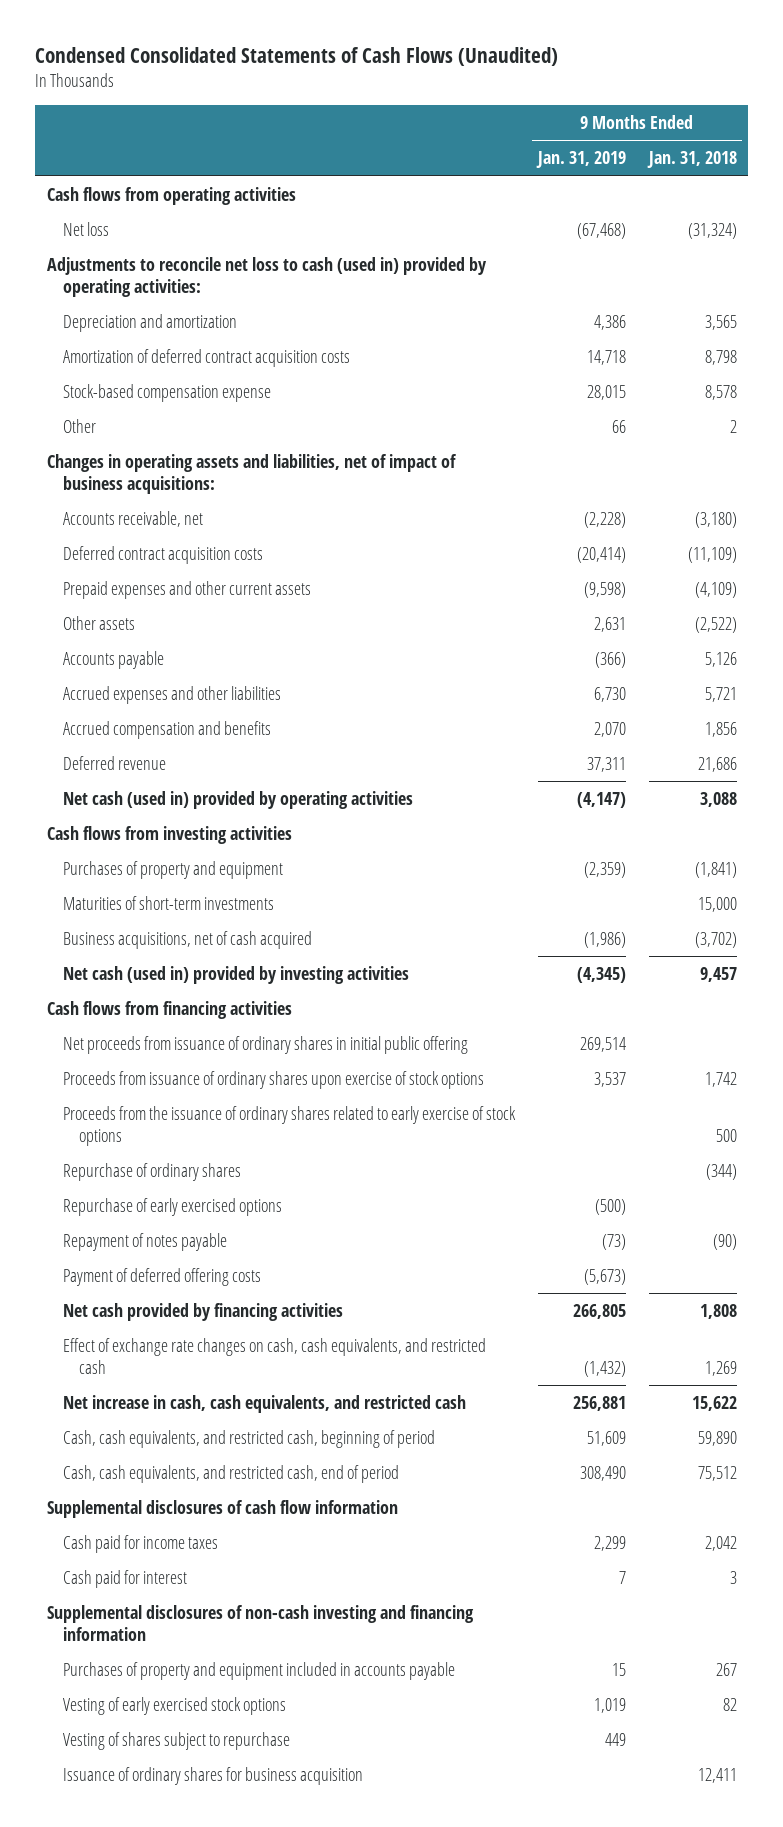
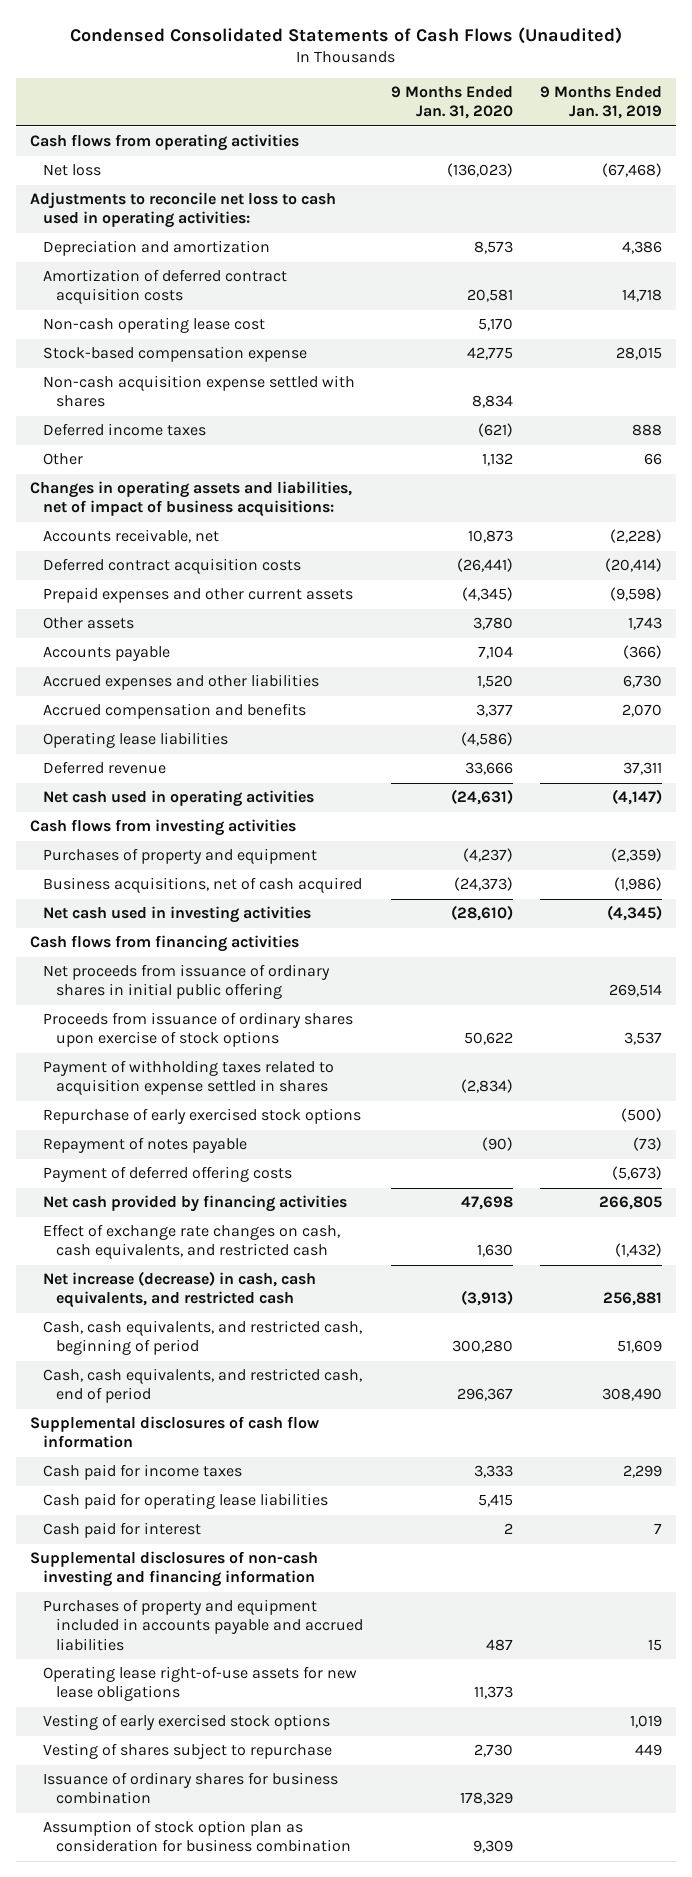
- | 9 Months Ended Jan. 31, 2019 | 9 Months Ended Jan. 31, 2018
+ | 9 Months Ended Jan. 31, 2020 | 9 Months Ended Jan. 31, 2019
- Adjustments to reconcile net loss to cash (used in) provided by operating activities:
+ Adjustments to reconcile net loss to cash used in operating activities:
+ Non-cash operating lease cost | 5,170 |
+ Non-cash acquisition expense settled with shares | 8,834 |
+ Deferred income taxes | (621) | 888
- Other assets | 2,631 | (2,522)
+ Other assets | 3,780 | 1,743
+ Operating lease liabilities | (4,586) |
- Net cash (used in) provided by operating activities | (4,147) | 3,088
+ Net cash used in operating activities | (24,631) | (4,147)
- Maturities of short-term investments | | 15,000
- Net cash (used in) provided by investing activities | (4,345) | 9,457
+ Net cash used in investing activities | (28,610) | (4,345)
- Proceeds from the issuance of ordinary shares related to early exercise of stock options | | 500
- Repurchase of ordinary shares | | (344)
- Repurchase of early exercised options | (500) |
+ Payment of withholding taxes related to acquisition expense settled in shares | (2,834) |
+ Repurchase of early exercised stock options | | (500)
- Net increase in cash, cash equivalents, and restricted cash | 256,881 | 15,622
+ Net increase (decrease) in cash, cash equivalents, and restricted cash | (3,913) | 256,881
+ Cash paid for operating lease liabilities | 5,415 |
- Purchases of property and equipment included in accounts payable | 15 | 267
+ Purchases of property and equipment included in accounts payable and accrued liabilities | 487 | 15
+ Operating lease right-of-use assets for new lease obligations | 11,373 |
- Issuance of ordinary shares for business acquisition | | 12,411
+ Issuance of ordinary shares for business combination | 178,329 |
+ Assumption of stock option plan as consideration for business combination | 9,309 |

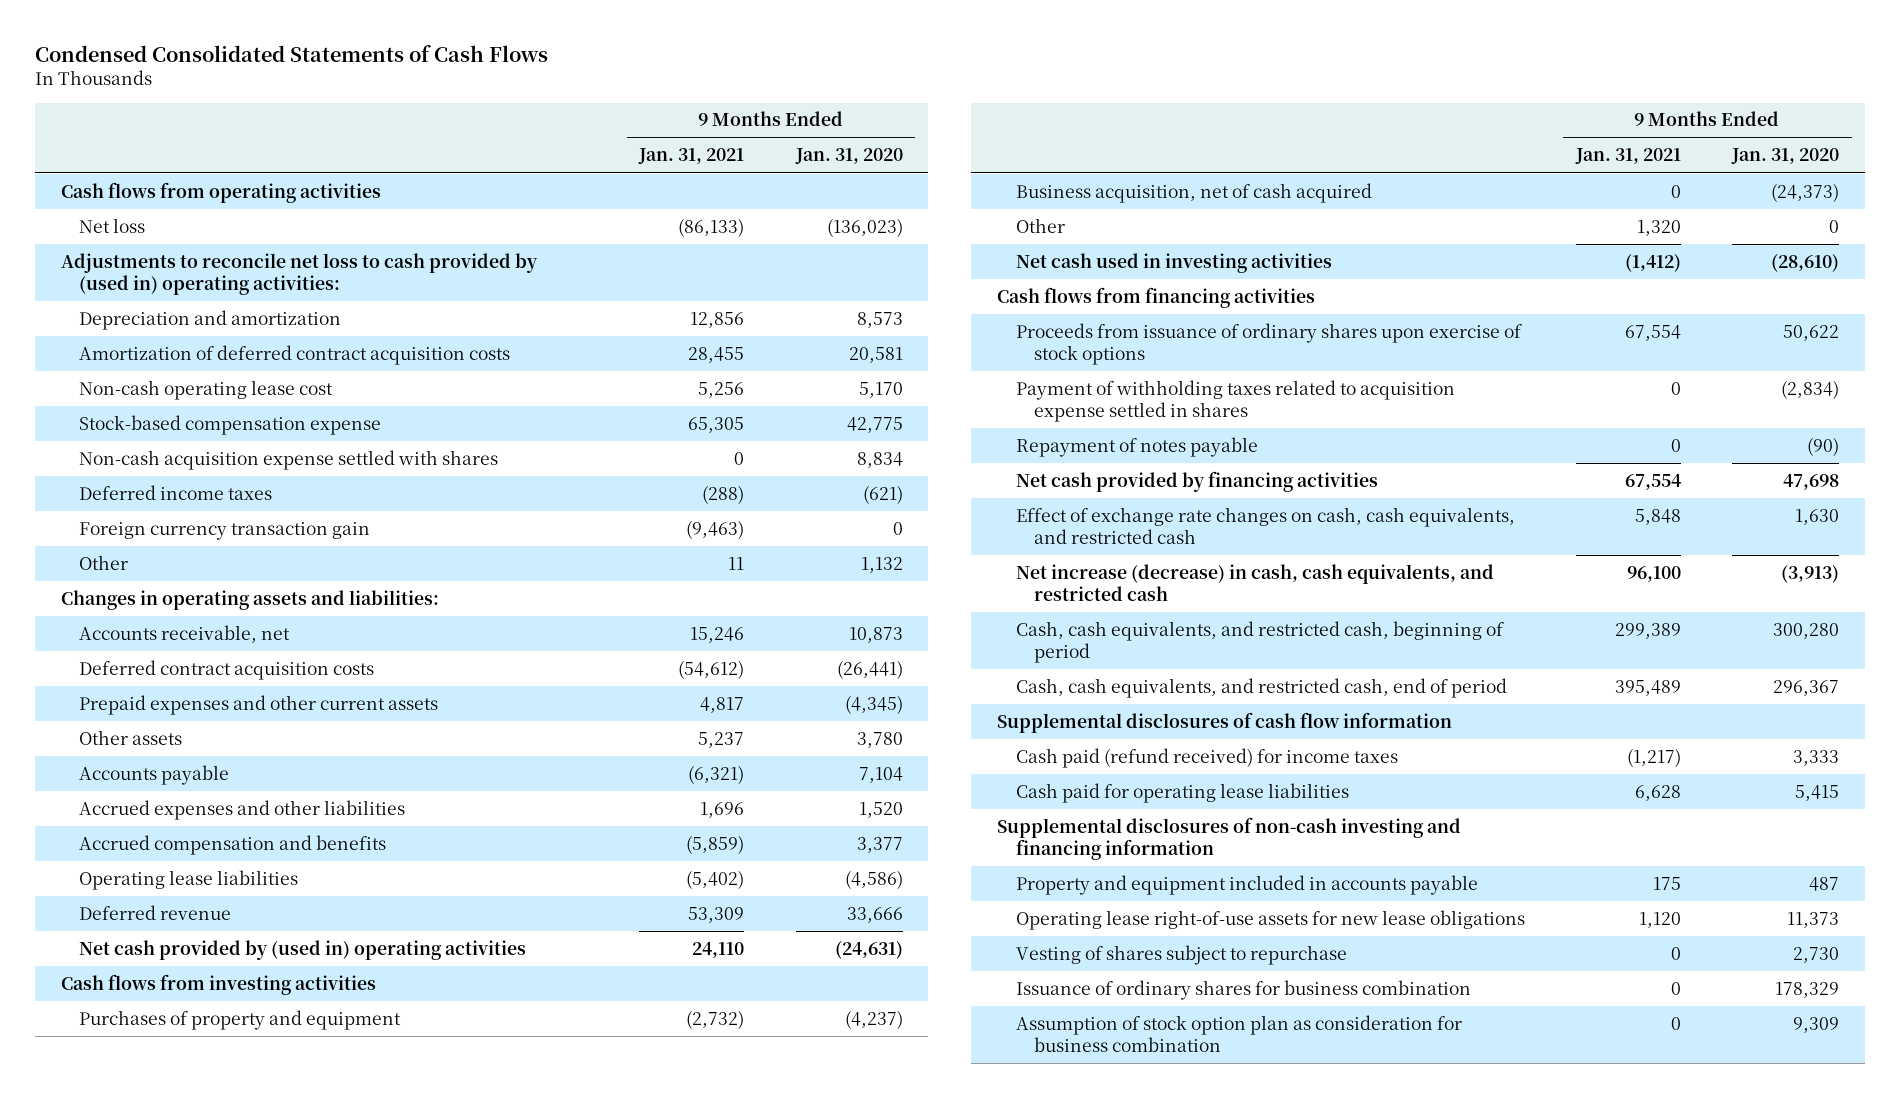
- Condensed Consolidated Statements of Cash Flows (Unaudited)
+ Condensed Consolidated Statements of Cash Flows
- | 9 Months Ended Jan. 31, 2020 | 9 Months Ended Jan. 31, 2019
+ | 9 Months Ended Jan. 31, 2021 | 9 Months Ended Jan. 31, 2020
- Adjustments to reconcile net loss to cash used in operating activities:
+ Adjustments to reconcile net loss to cash provided by (used in) operating activities:
+ Foreign currency transaction gain | (9,463) | 0
- Changes in operating assets and liabilities, net of impact of business acquisitions:
+ Changes in operating assets and liabilities:
- Net cash used in operating activities | (24,631) | (4,147)
+ Net cash provided by (used in) operating activities | 24,110 | (24,631)
- Business acquisitions, net of cash acquired | (24,373) | (1,986)
+ Business acquisition, net of cash acquired | 0 | (24,373)
+ Other | 1,320 | 0
- Net proceeds from issuance of ordinary shares in initial public offering | | 269,514
- Repurchase of early exercised stock options | | (500)
- Payment of deferred offering costs | | (5,673)
- Cash paid for income taxes | 3,333 | 2,299
+ Cash paid (refund received) for income taxes | (1,217) | 3,333
- Cash paid for interest | 2 | 7
- Purchases of property and equipment included in accounts payable and accrued liabilities | 487 | 15
+ Property and equipment included in accounts payable | 175 | 487
- Vesting of early exercised stock options | | 1,019

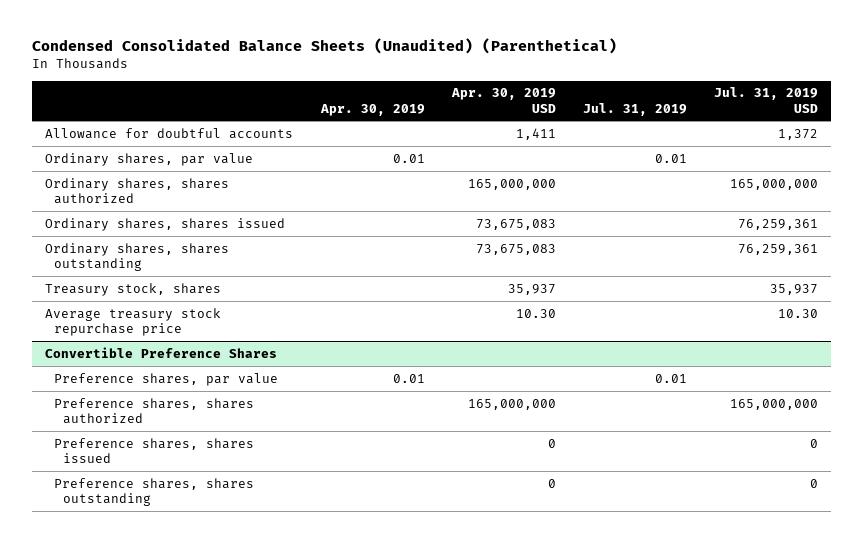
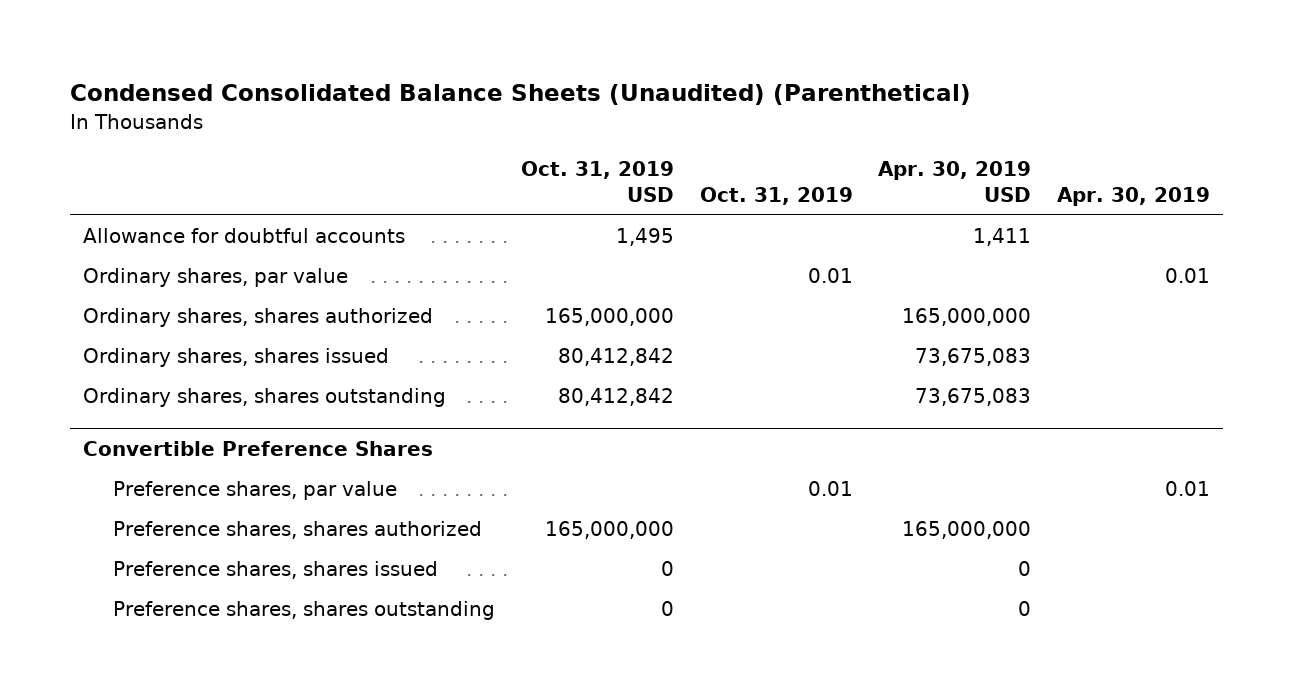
- | Apr. 30, 2019 | Apr. 30, 2019 USD | Jul. 31, 2019 | Jul. 31, 2019 USD
+ | Oct. 31, 2019 USD | Oct. 31, 2019 | Apr. 30, 2019 USD | Apr. 30, 2019
- Treasury stock, shares | | 35,937 | | 35,937
- Average treasury stock repurchase price | | 10.30 | | 10.30

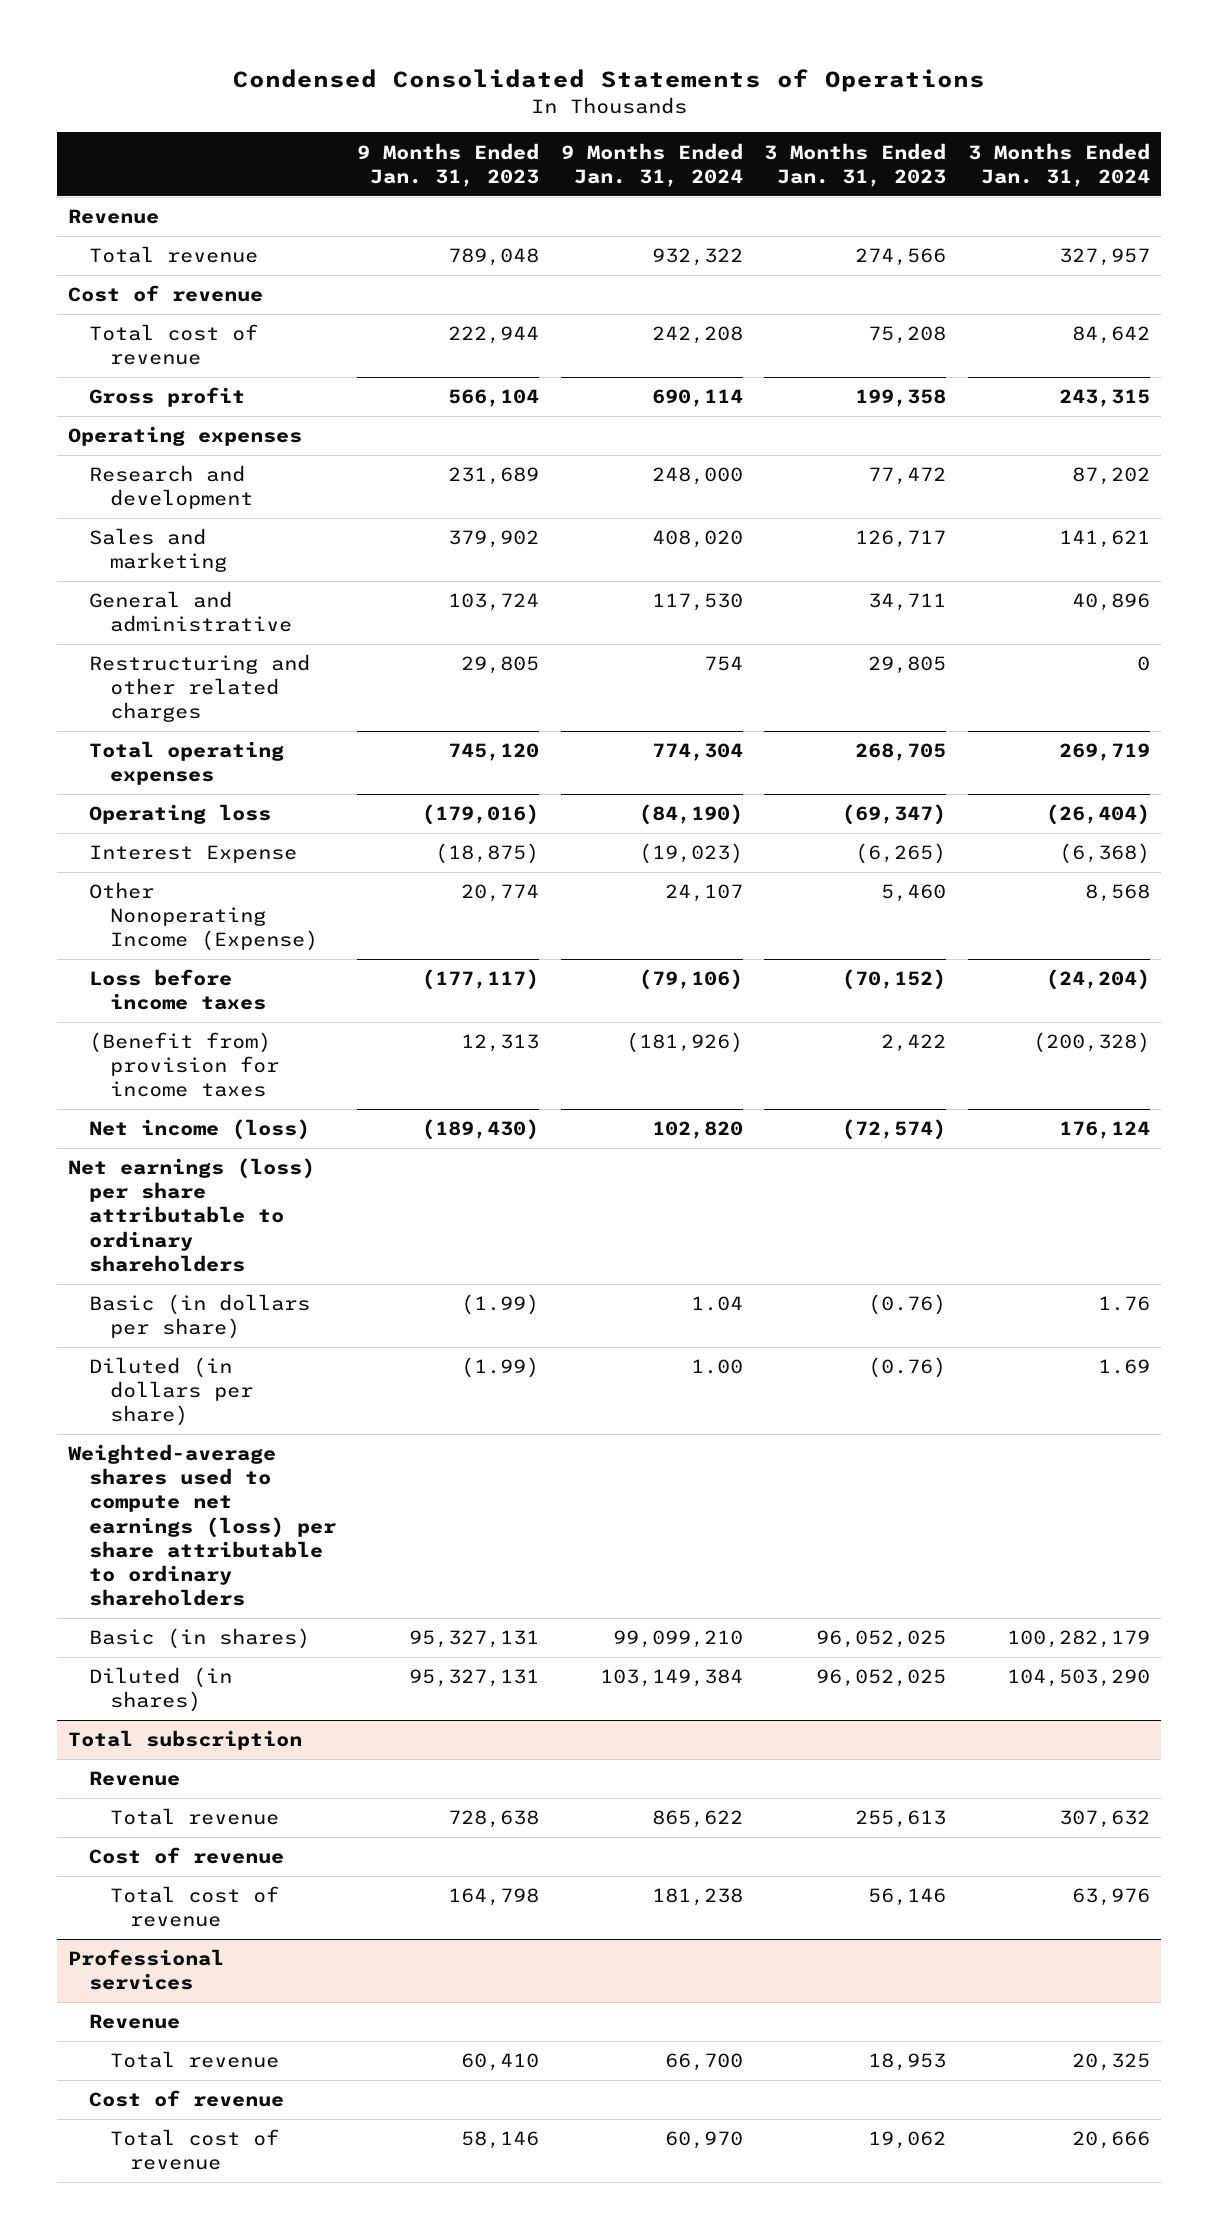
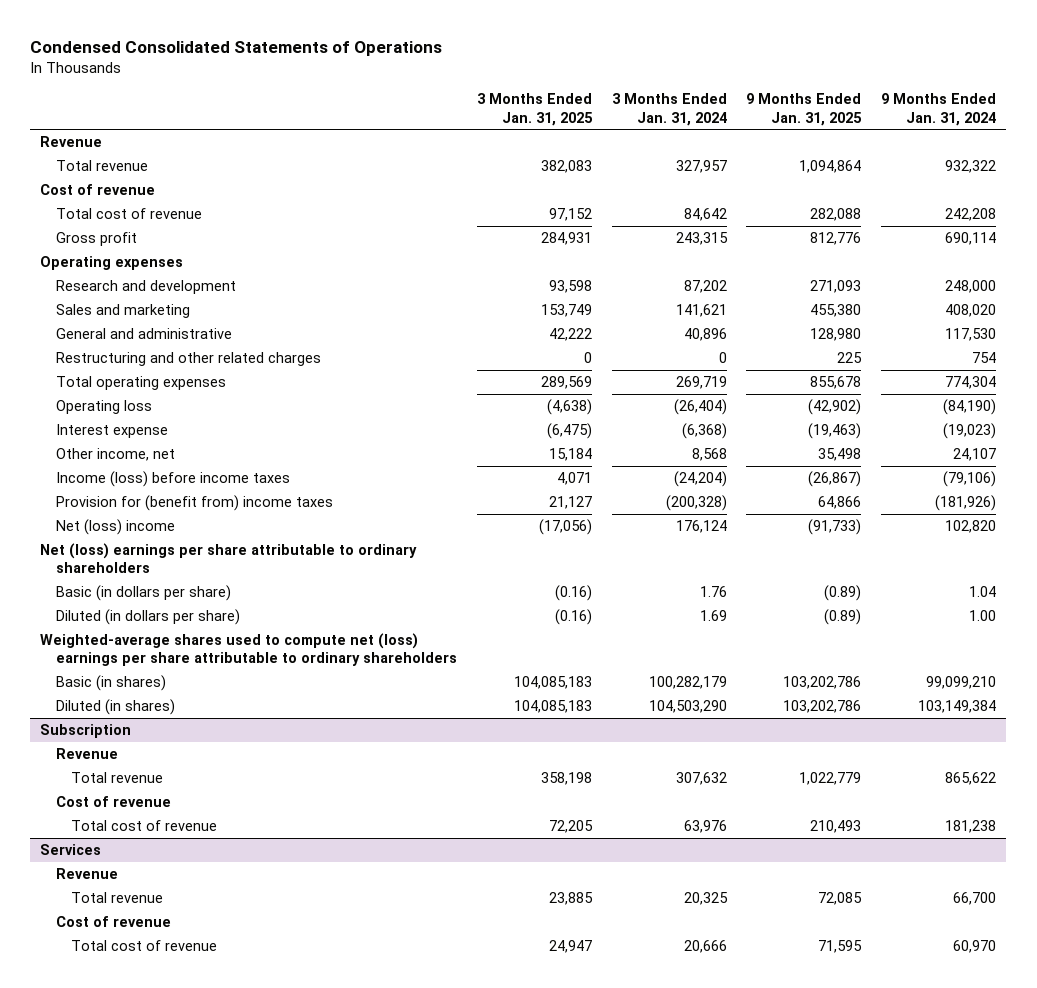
- | 9 Months Ended Jan. 31, 2023 | 9 Months Ended Jan. 31, 2024 | 3 Months Ended Jan. 31, 2023 | 3 Months Ended Jan. 31, 2024
+ | 3 Months Ended Jan. 31, 2025 | 3 Months Ended Jan. 31, 2024 | 9 Months Ended Jan. 31, 2025 | 9 Months Ended Jan. 31, 2024
- Interest Expense | (18,875) | (19,023) | (6,265) | (6,368)
- Other Nonoperating Income (Expense) | 20,774 | 24,107 | 5,460 | 8,568
- Loss before income taxes | (177,117) | (79,106) | (70,152) | (24,204)
- (Benefit from) provision for income taxes | 12,313 | (181,926) | 2,422 | (200,328)
- Net income (loss) | (189,430) | 102,820 | (72,574) | 176,124
- Net earnings (loss) per share attributable to ordinary shareholders
+ Interest expense | (6,475) | (6,368) | (19,463) | (19,023)
+ Other income, net | 15,184 | 8,568 | 35,498 | 24,107
+ Income (loss) before income taxes | 4,071 | (24,204) | (26,867) | (79,106)
+ Provision for (benefit from) income taxes | 21,127 | (200,328) | 64,866 | (181,926)
+ Net (loss) income | (17,056) | 176,124 | (91,733) | 102,820
+ Net (loss) earnings per share attributable to ordinary shareholders
- Weighted-average shares used to compute net earnings (loss) per share attributable to ordinary shareholders
+ Weighted-average shares used to compute net (loss) earnings per share attributable to ordinary shareholders
- Total subscription
+ Subscription
- Professional services
+ Services

